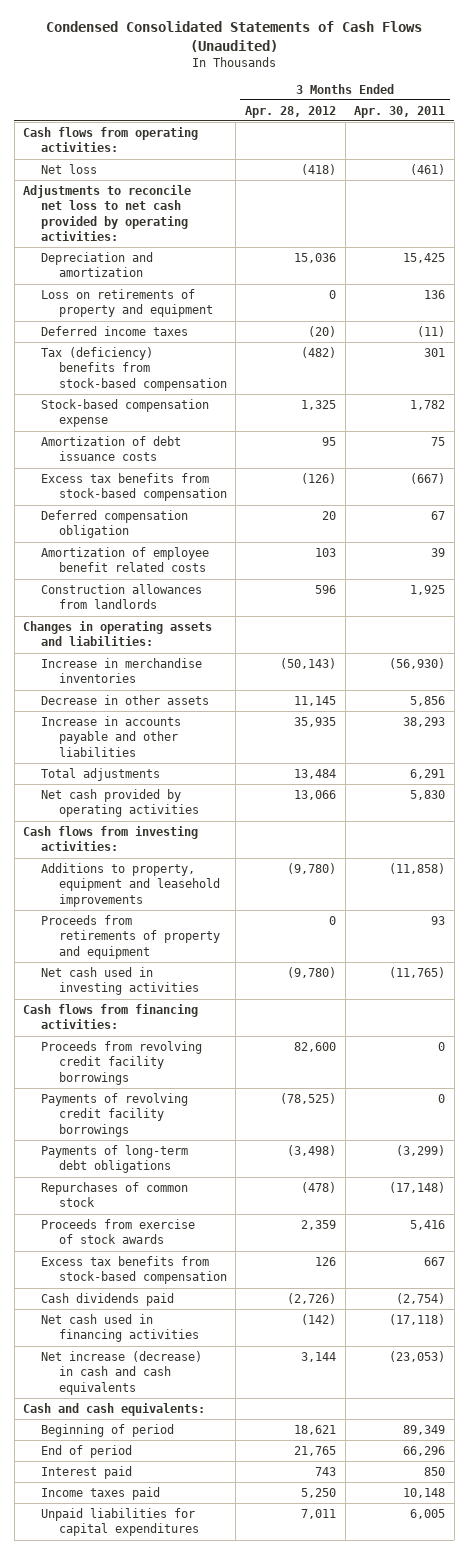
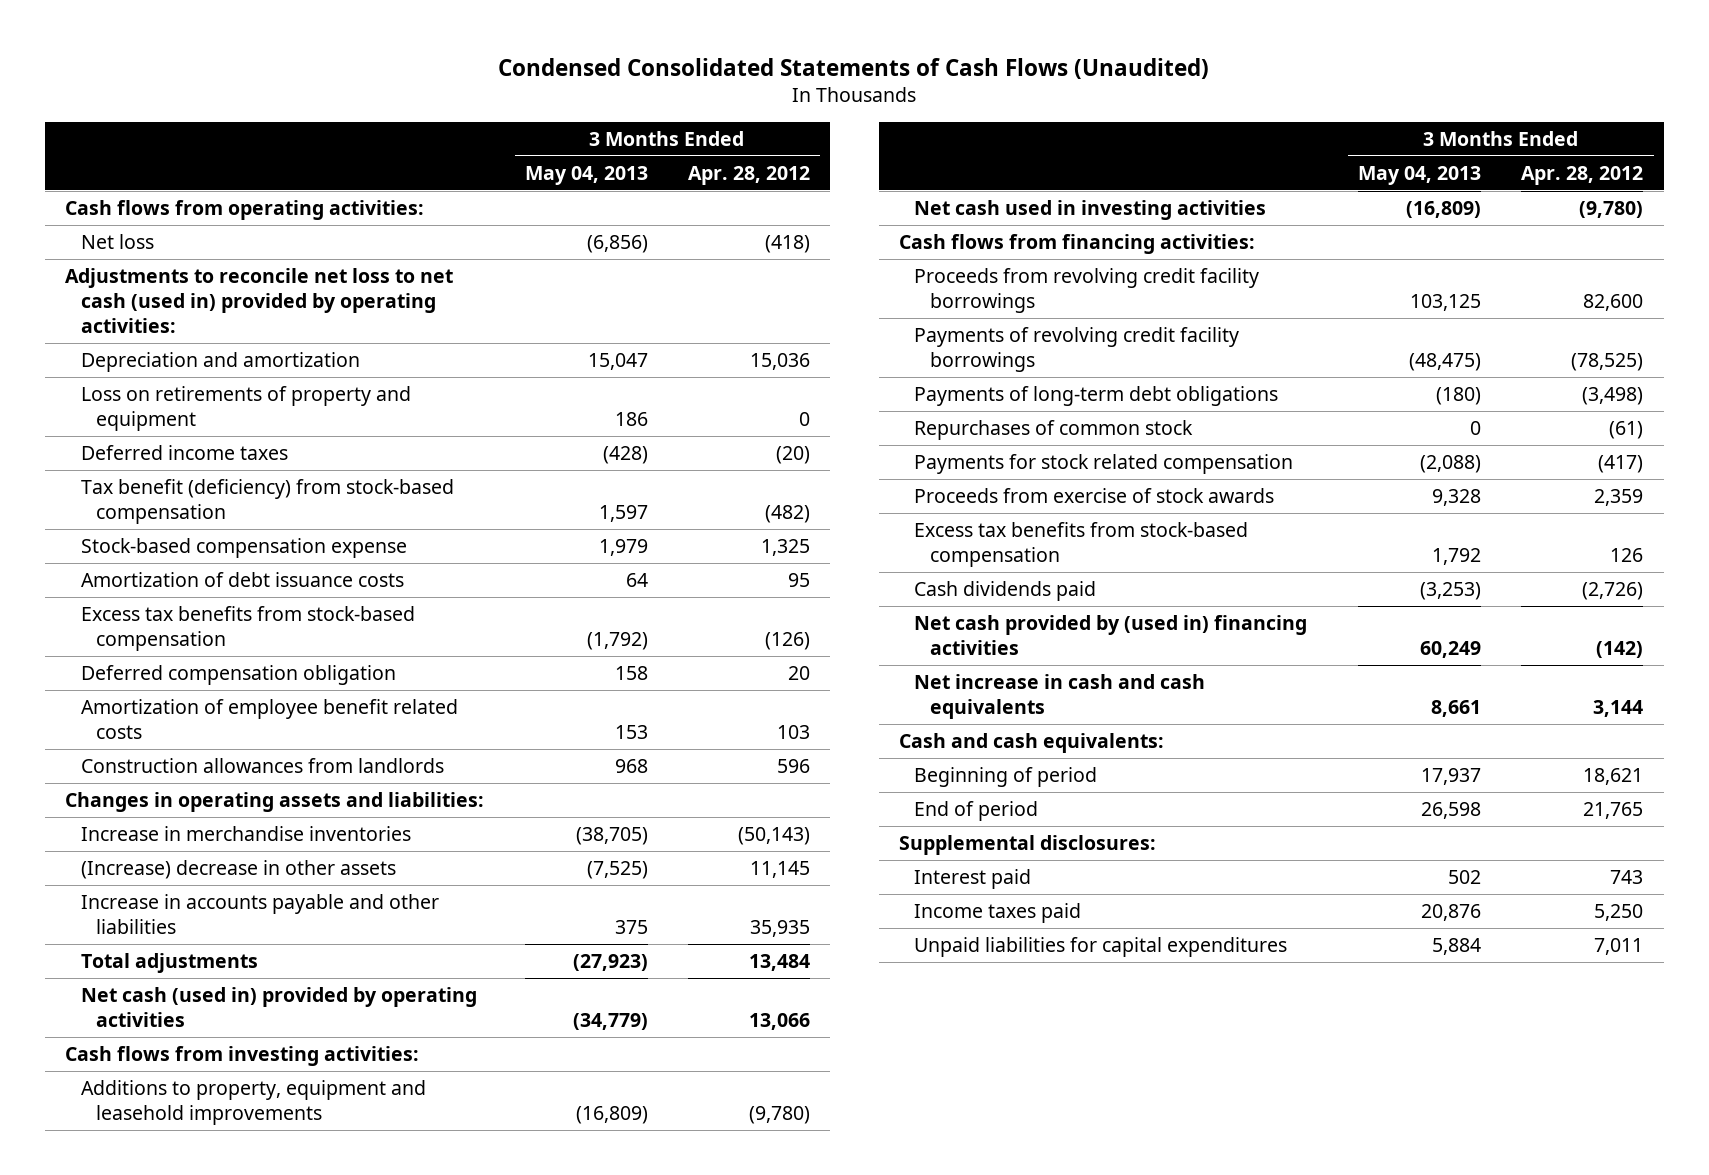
- | 3 Months Ended Apr. 28, 2012 | 3 Months Ended Apr. 30, 2011
+ | 3 Months Ended May 04, 2013 | 3 Months Ended Apr. 28, 2012
- Adjustments to reconcile net loss to net cash provided by operating activities:
+ Adjustments to reconcile net loss to net cash (used in) provided by operating activities:
- Tax (deficiency) benefits from stock-based compensation | (482) | 301
+ Tax benefit (deficiency) from stock-based compensation | 1,597 | (482)
- Decrease in other assets | 11,145 | 5,856
+ (Increase) decrease in other assets | (7,525) | 11,145
- Net cash provided by operating activities | 13,066 | 5,830
+ Net cash (used in) provided by operating activities | (34,779) | 13,066
- Proceeds from retirements of property and equipment | 0 | 93
- Repurchases of common stock | (478) | (17,148)
+ Repurchases of common stock | 0 | (61)
+ Payments for stock related compensation | (2,088) | (417)
- Net cash used in financing activities | (142) | (17,118)
- Net increase (decrease) in cash and cash equivalents | 3,144 | (23,053)
+ Net cash provided by (used in) financing activities | 60,249 | (142)
+ Net increase in cash and cash equivalents | 8,661 | 3,144
+ Supplemental disclosures:

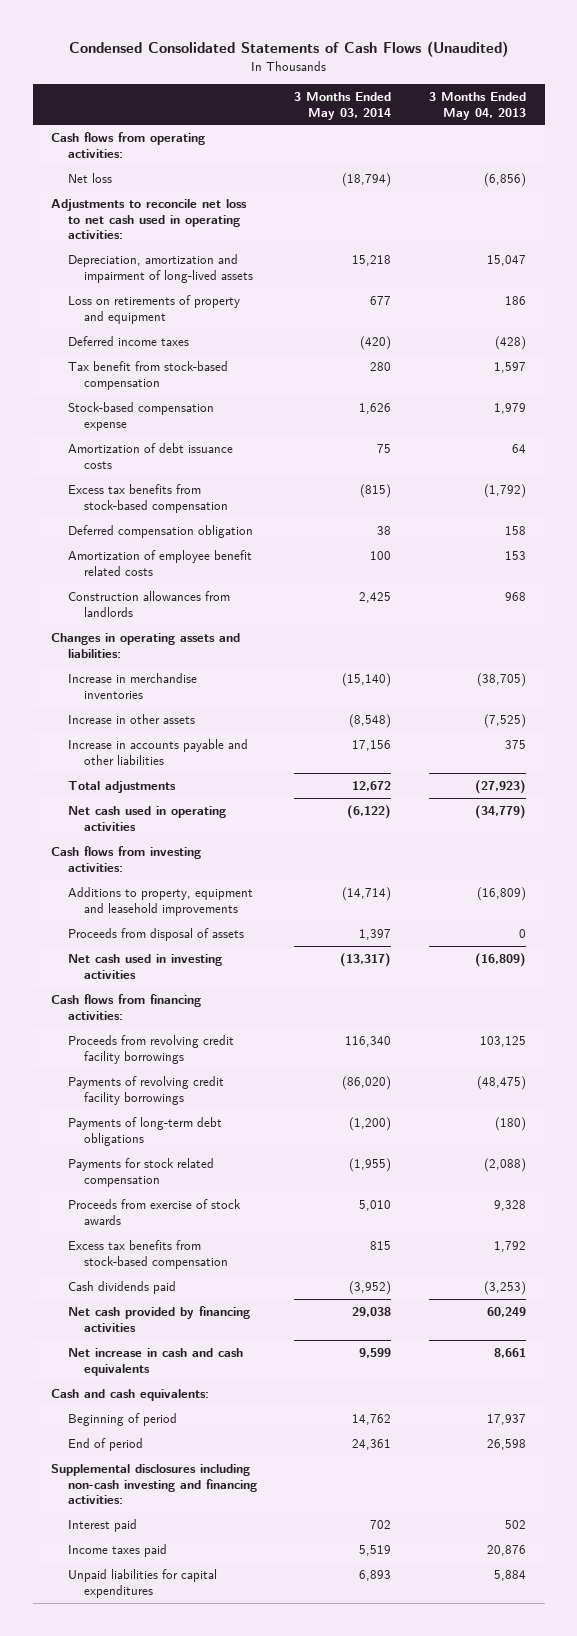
- | 3 Months Ended May 04, 2013 | 3 Months Ended Apr. 28, 2012
+ | 3 Months Ended May 03, 2014 | 3 Months Ended May 04, 2013
- Adjustments to reconcile net loss to net cash (used in) provided by operating activities:
- Depreciation and amortization | 15,047 | 15,036
+ Adjustments to reconcile net loss to net cash used in operating activities:
+ Depreciation, amortization and impairment of long-lived assets | 15,218 | 15,047
- Tax benefit (deficiency) from stock-based compensation | 1,597 | (482)
+ Tax benefit from stock-based compensation | 280 | 1,597
- (Increase) decrease in other assets | (7,525) | 11,145
+ Increase in other assets | (8,548) | (7,525)
- Net cash (used in) provided by operating activities | (34,779) | 13,066
+ Net cash used in operating activities | (6,122) | (34,779)
+ Proceeds from disposal of assets | 1,397 | 0
- Repurchases of common stock | 0 | (61)
- Net cash provided by (used in) financing activities | 60,249 | (142)
+ Net cash provided by financing activities | 29,038 | 60,249
- Supplemental disclosures:
+ Supplemental disclosures including non-cash investing and financing activities:

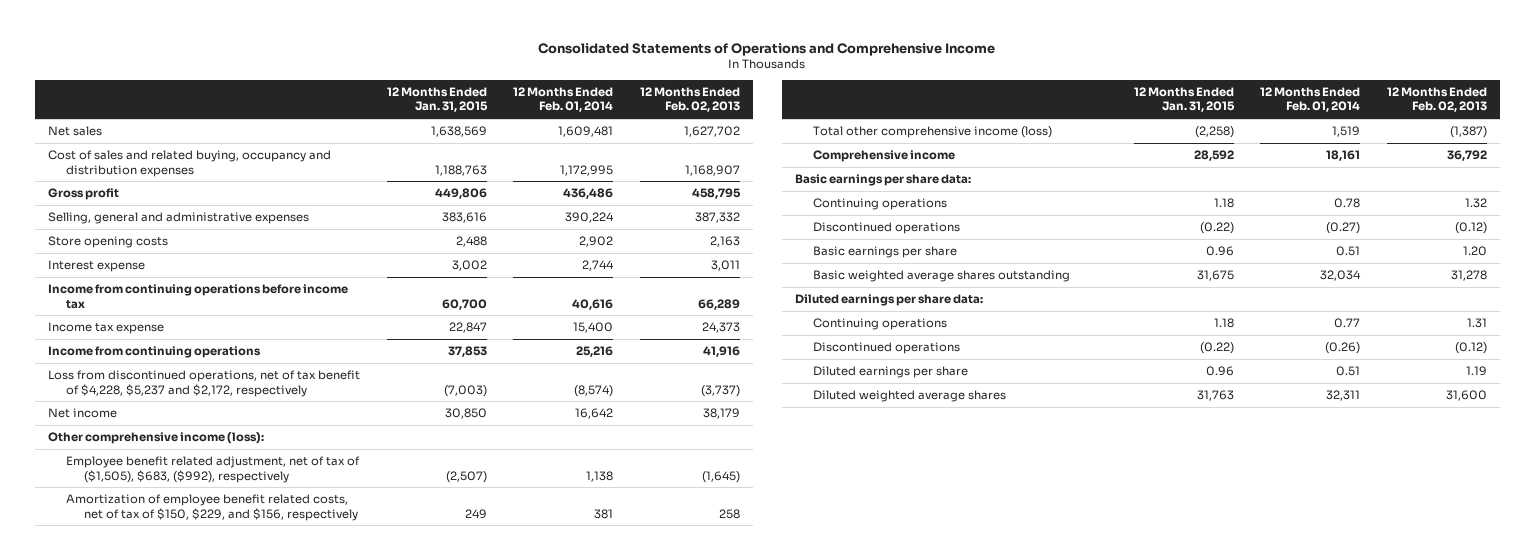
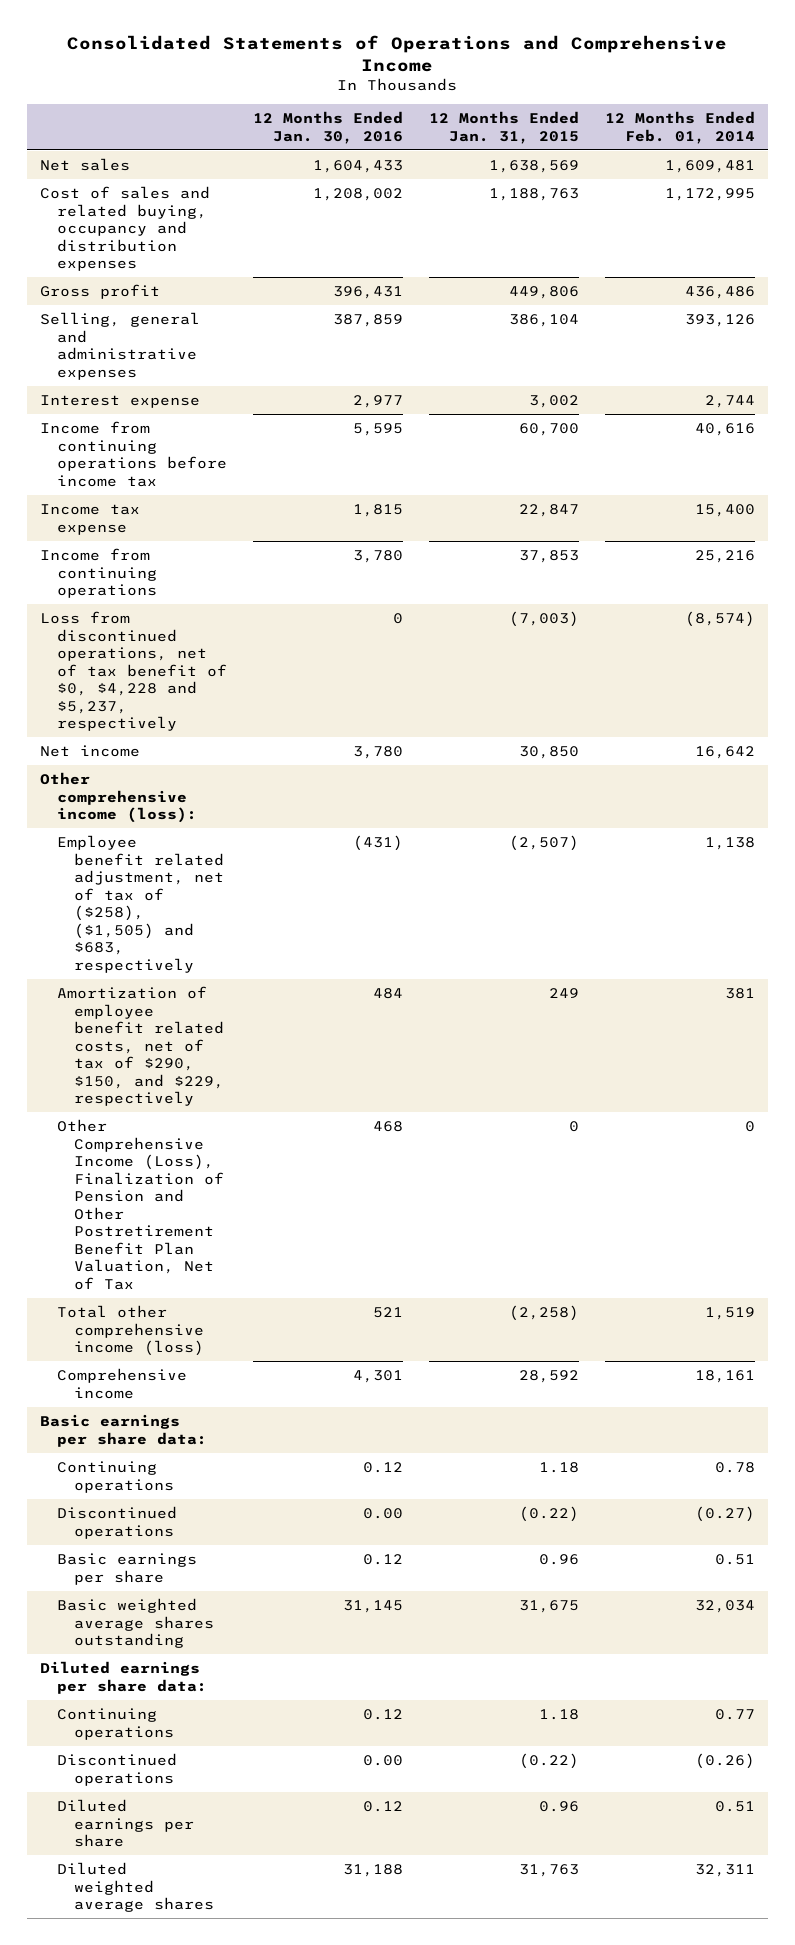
- | 12 Months Ended Jan. 31, 2015 | 12 Months Ended Feb. 01, 2014 | 12 Months Ended Feb. 02, 2013
+ | 12 Months Ended Jan. 30, 2016 | 12 Months Ended Jan. 31, 2015 | 12 Months Ended Feb. 01, 2014
- Selling, general and administrative expenses | 383,616 | 390,224 | 387,332
- Store opening costs | 2,488 | 2,902 | 2,163
+ Selling, general and administrative expenses | 387,859 | 386,104 | 393,126
- Loss from discontinued operations, net of tax benefit of $4,228, $5,237 and $2,172, respectively | (7,003) | (8,574) | (3,737)
+ Loss from discontinued operations, net of tax benefit of $0, $4,228 and $5,237, respectively | 0 | (7,003) | (8,574)
- Employee benefit related adjustment, net of tax of ($1,505), $683, ($992), respectively | (2,507) | 1,138 | (1,645)
- Amortization of employee benefit related costs, net of tax of $150, $229, and $156, respectively | 249 | 381 | 258
+ Employee benefit related adjustment, net of tax of ($258), ($1,505) and $683, respectively | (431) | (2,507) | 1,138
+ Amortization of employee benefit related costs, net of tax of $290, $150, and $229, respectively | 484 | 249 | 381
+ Other Comprehensive Income (Loss), Finalization of Pension and Other Postretirement Benefit Plan Valuation, Net of Tax | 468 | 0 | 0

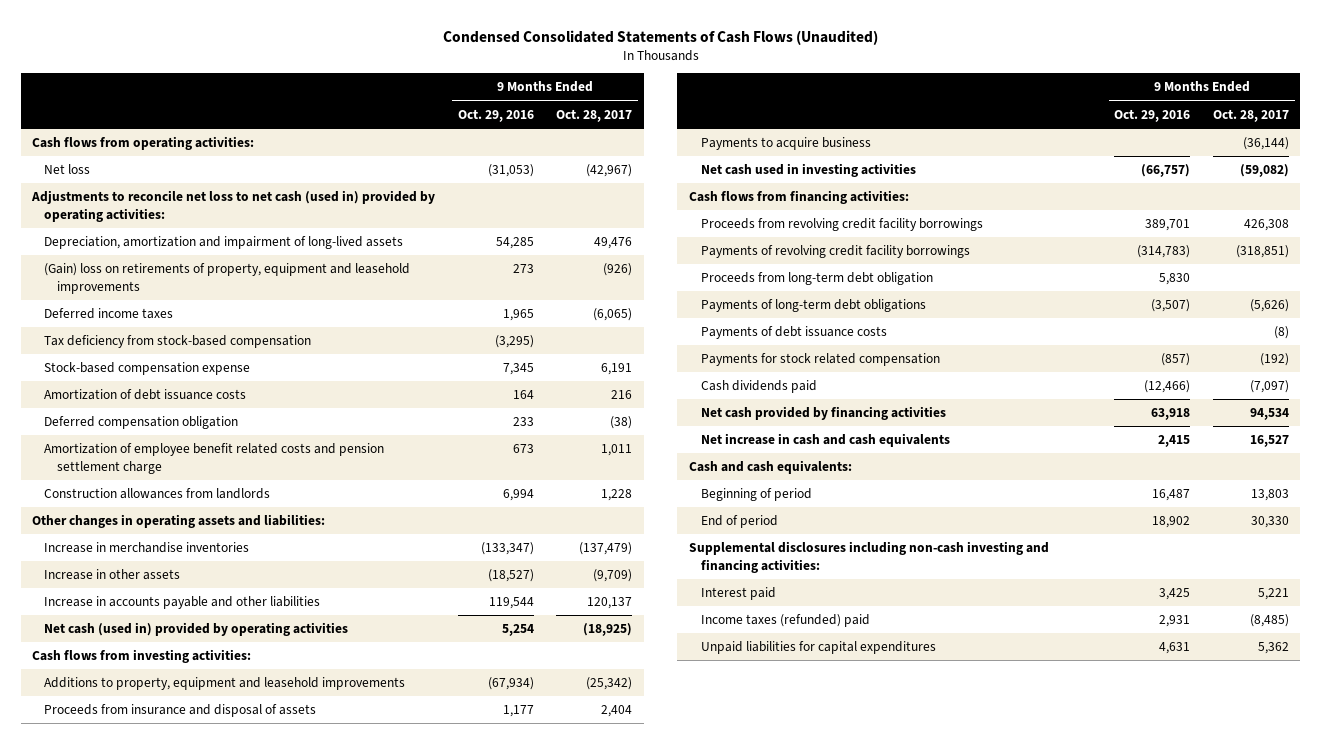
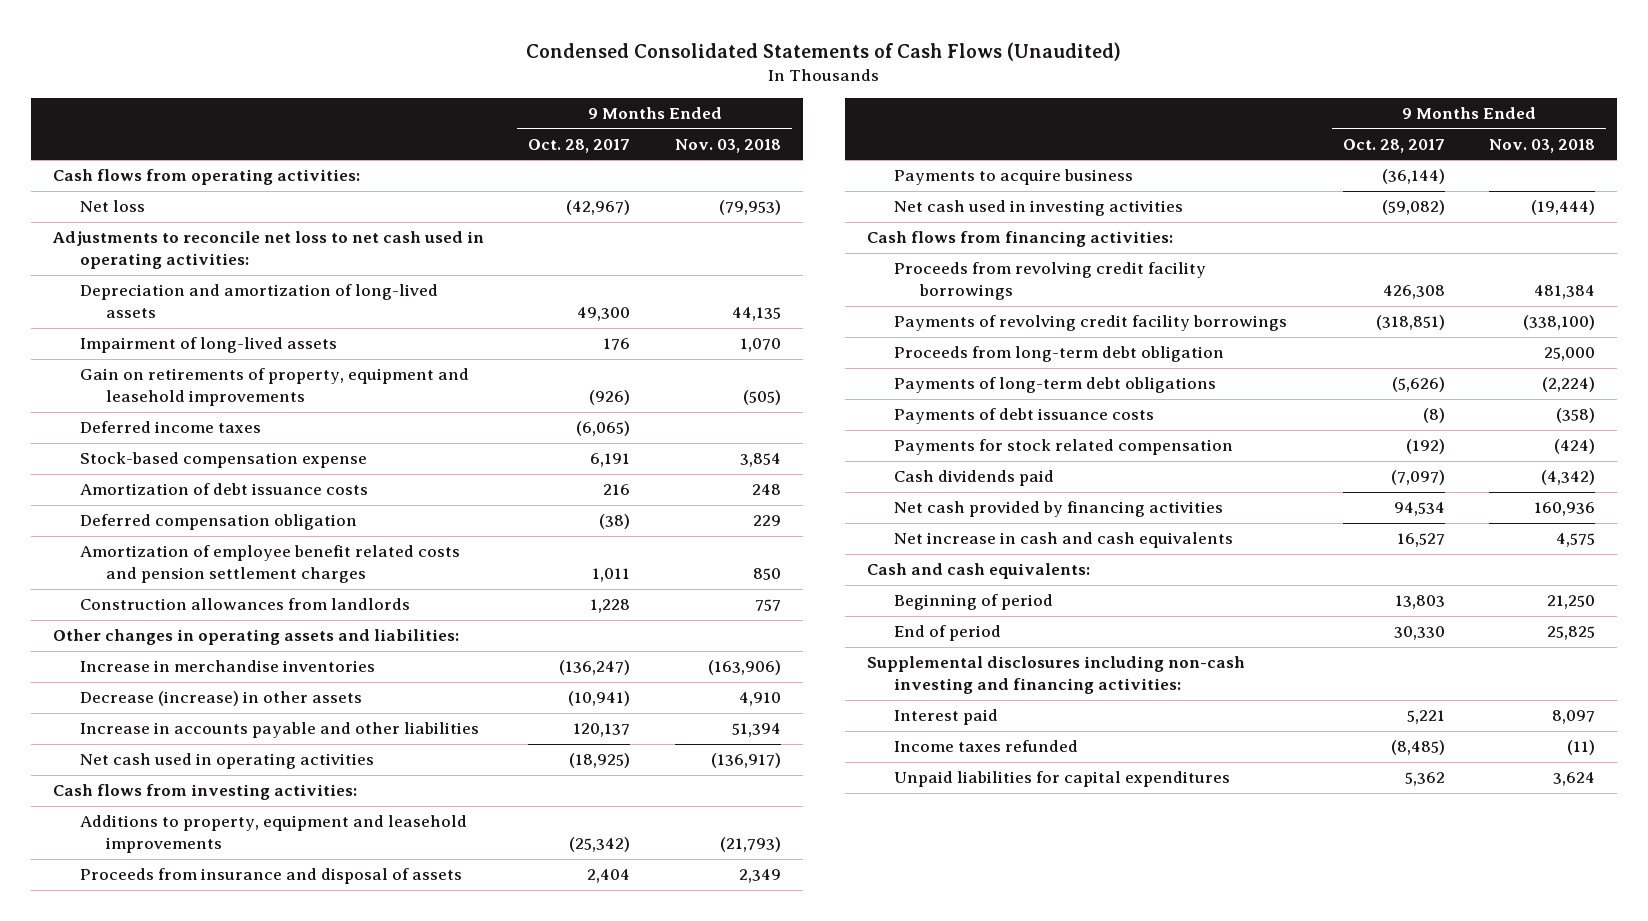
- | 9 Months Ended Oct. 29, 2016 | 9 Months Ended Oct. 28, 2017
+ | 9 Months Ended Oct. 28, 2017 | 9 Months Ended Nov. 03, 2018
- Adjustments to reconcile net loss to net cash (used in) provided by operating activities:
- Depreciation, amortization and impairment of long-lived assets | 54,285 | 49,476
- (Gain) loss on retirements of property, equipment and leasehold improvements | 273 | (926)
+ Adjustments to reconcile net loss to net cash used in operating activities:
+ Depreciation and amortization of long-lived assets | 49,300 | 44,135
+ Impairment of long-lived assets | 176 | 1,070
+ Gain on retirements of property, equipment and leasehold improvements | (926) | (505)
- Tax deficiency from stock-based compensation | (3,295) |
- Amortization of employee benefit related costs and pension settlement charge | 673 | 1,011
+ Amortization of employee benefit related costs and pension settlement charges | 1,011 | 850
- Increase in merchandise inventories | (133,347) | (137,479)
- Increase in other assets | (18,527) | (9,709)
+ Increase in merchandise inventories | (136,247) | (163,906)
+ Decrease (increase) in other assets | (10,941) | 4,910
- Net cash (used in) provided by operating activities | 5,254 | (18,925)
+ Net cash used in operating activities | (18,925) | (136,917)
- Income taxes (refunded) paid | 2,931 | (8,485)
+ Income taxes refunded | (8,485) | (11)

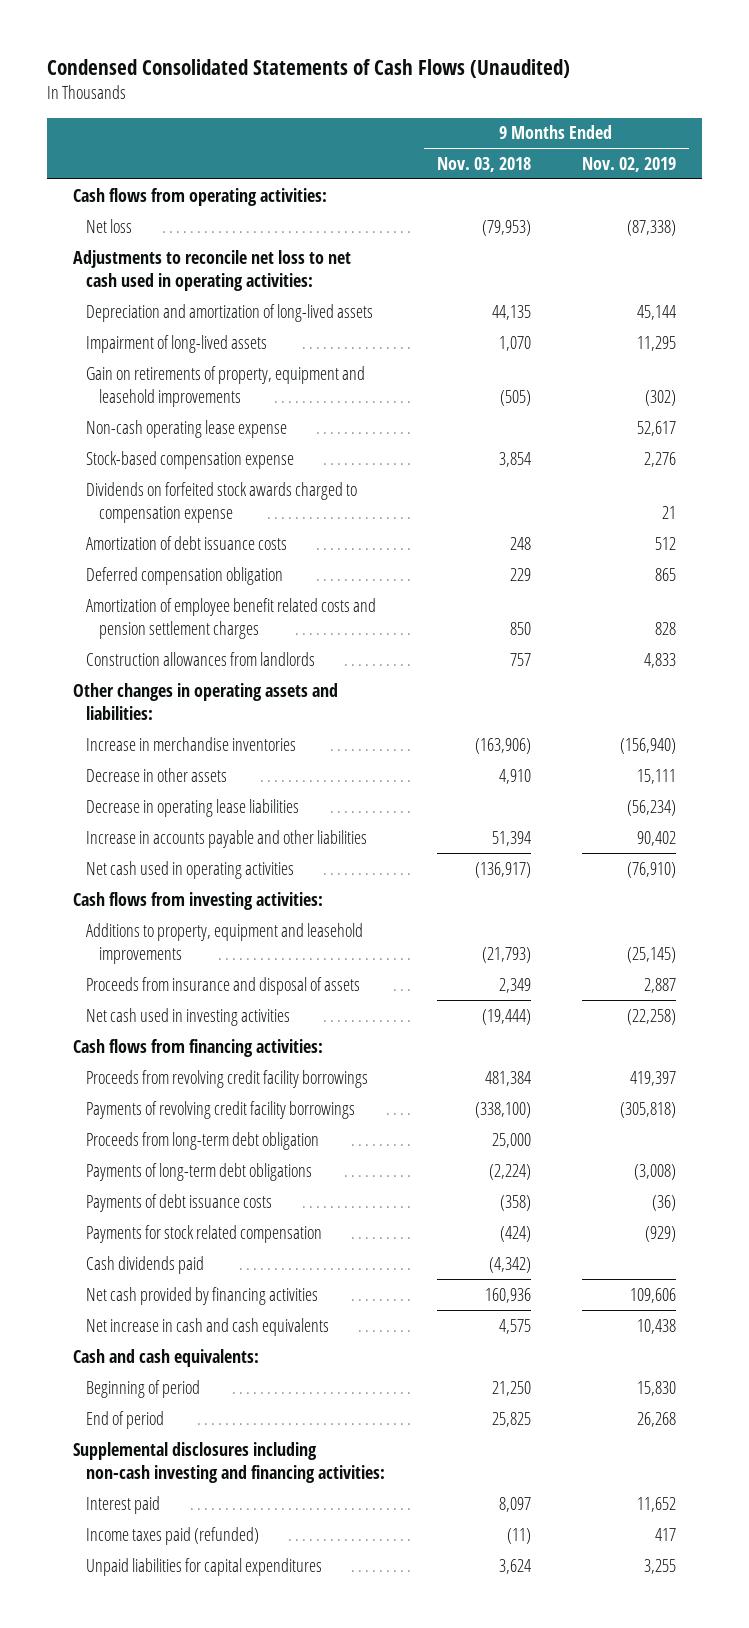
- | 9 Months Ended Oct. 28, 2017 | 9 Months Ended Nov. 03, 2018
+ | 9 Months Ended Nov. 03, 2018 | 9 Months Ended Nov. 02, 2019
- Deferred income taxes | (6,065) |
+ Non-cash operating lease expense | | 52,617
+ Dividends on forfeited stock awards charged to compensation expense | | 21
- Decrease (increase) in other assets | (10,941) | 4,910
+ Decrease in other assets | 4,910 | 15,111
+ Decrease in operating lease liabilities | | (56,234)
- Payments to acquire business | (36,144) |
- Income taxes refunded | (8,485) | (11)
+ Income taxes paid (refunded) | (11) | 417

